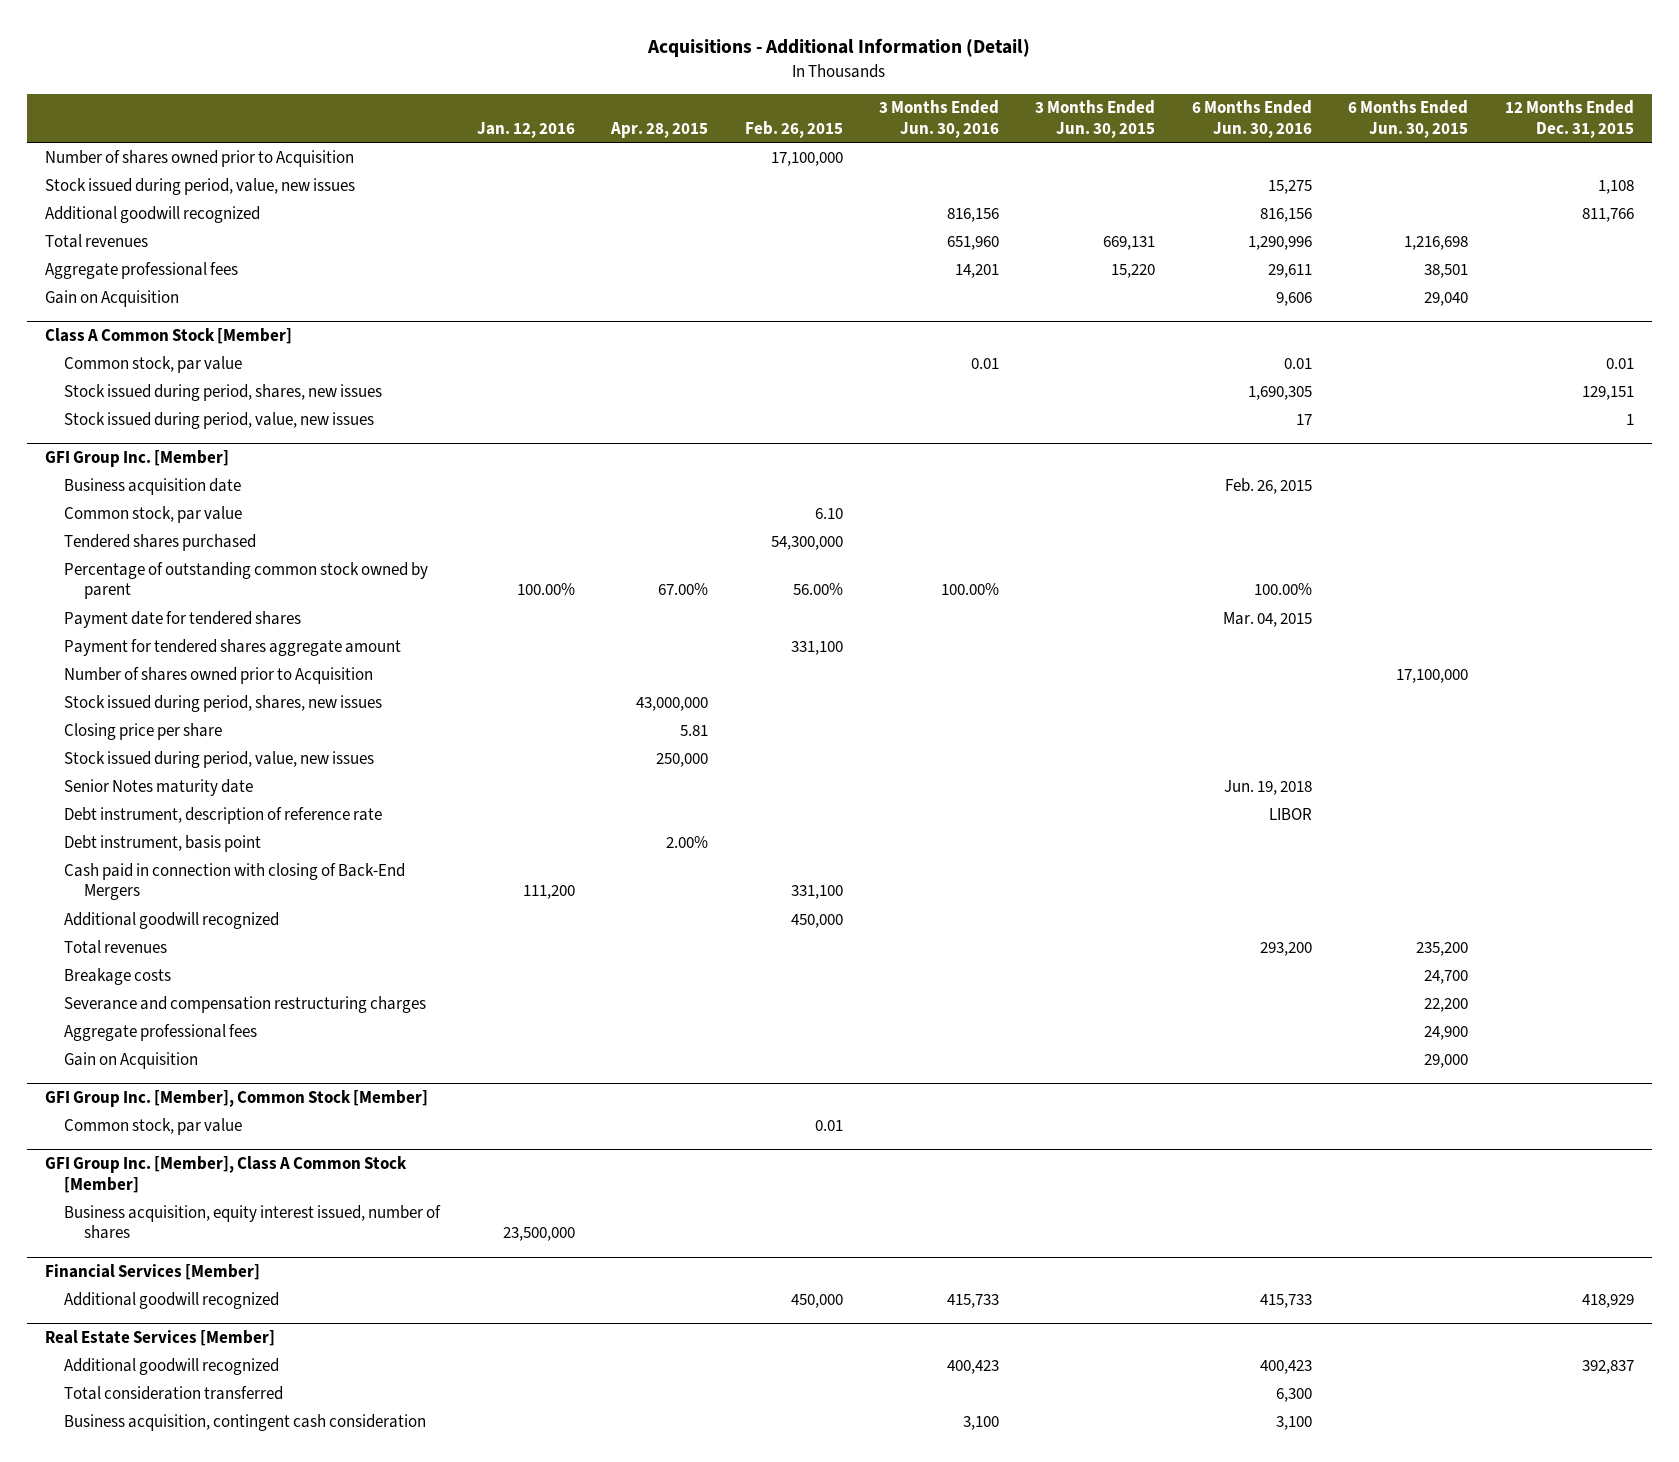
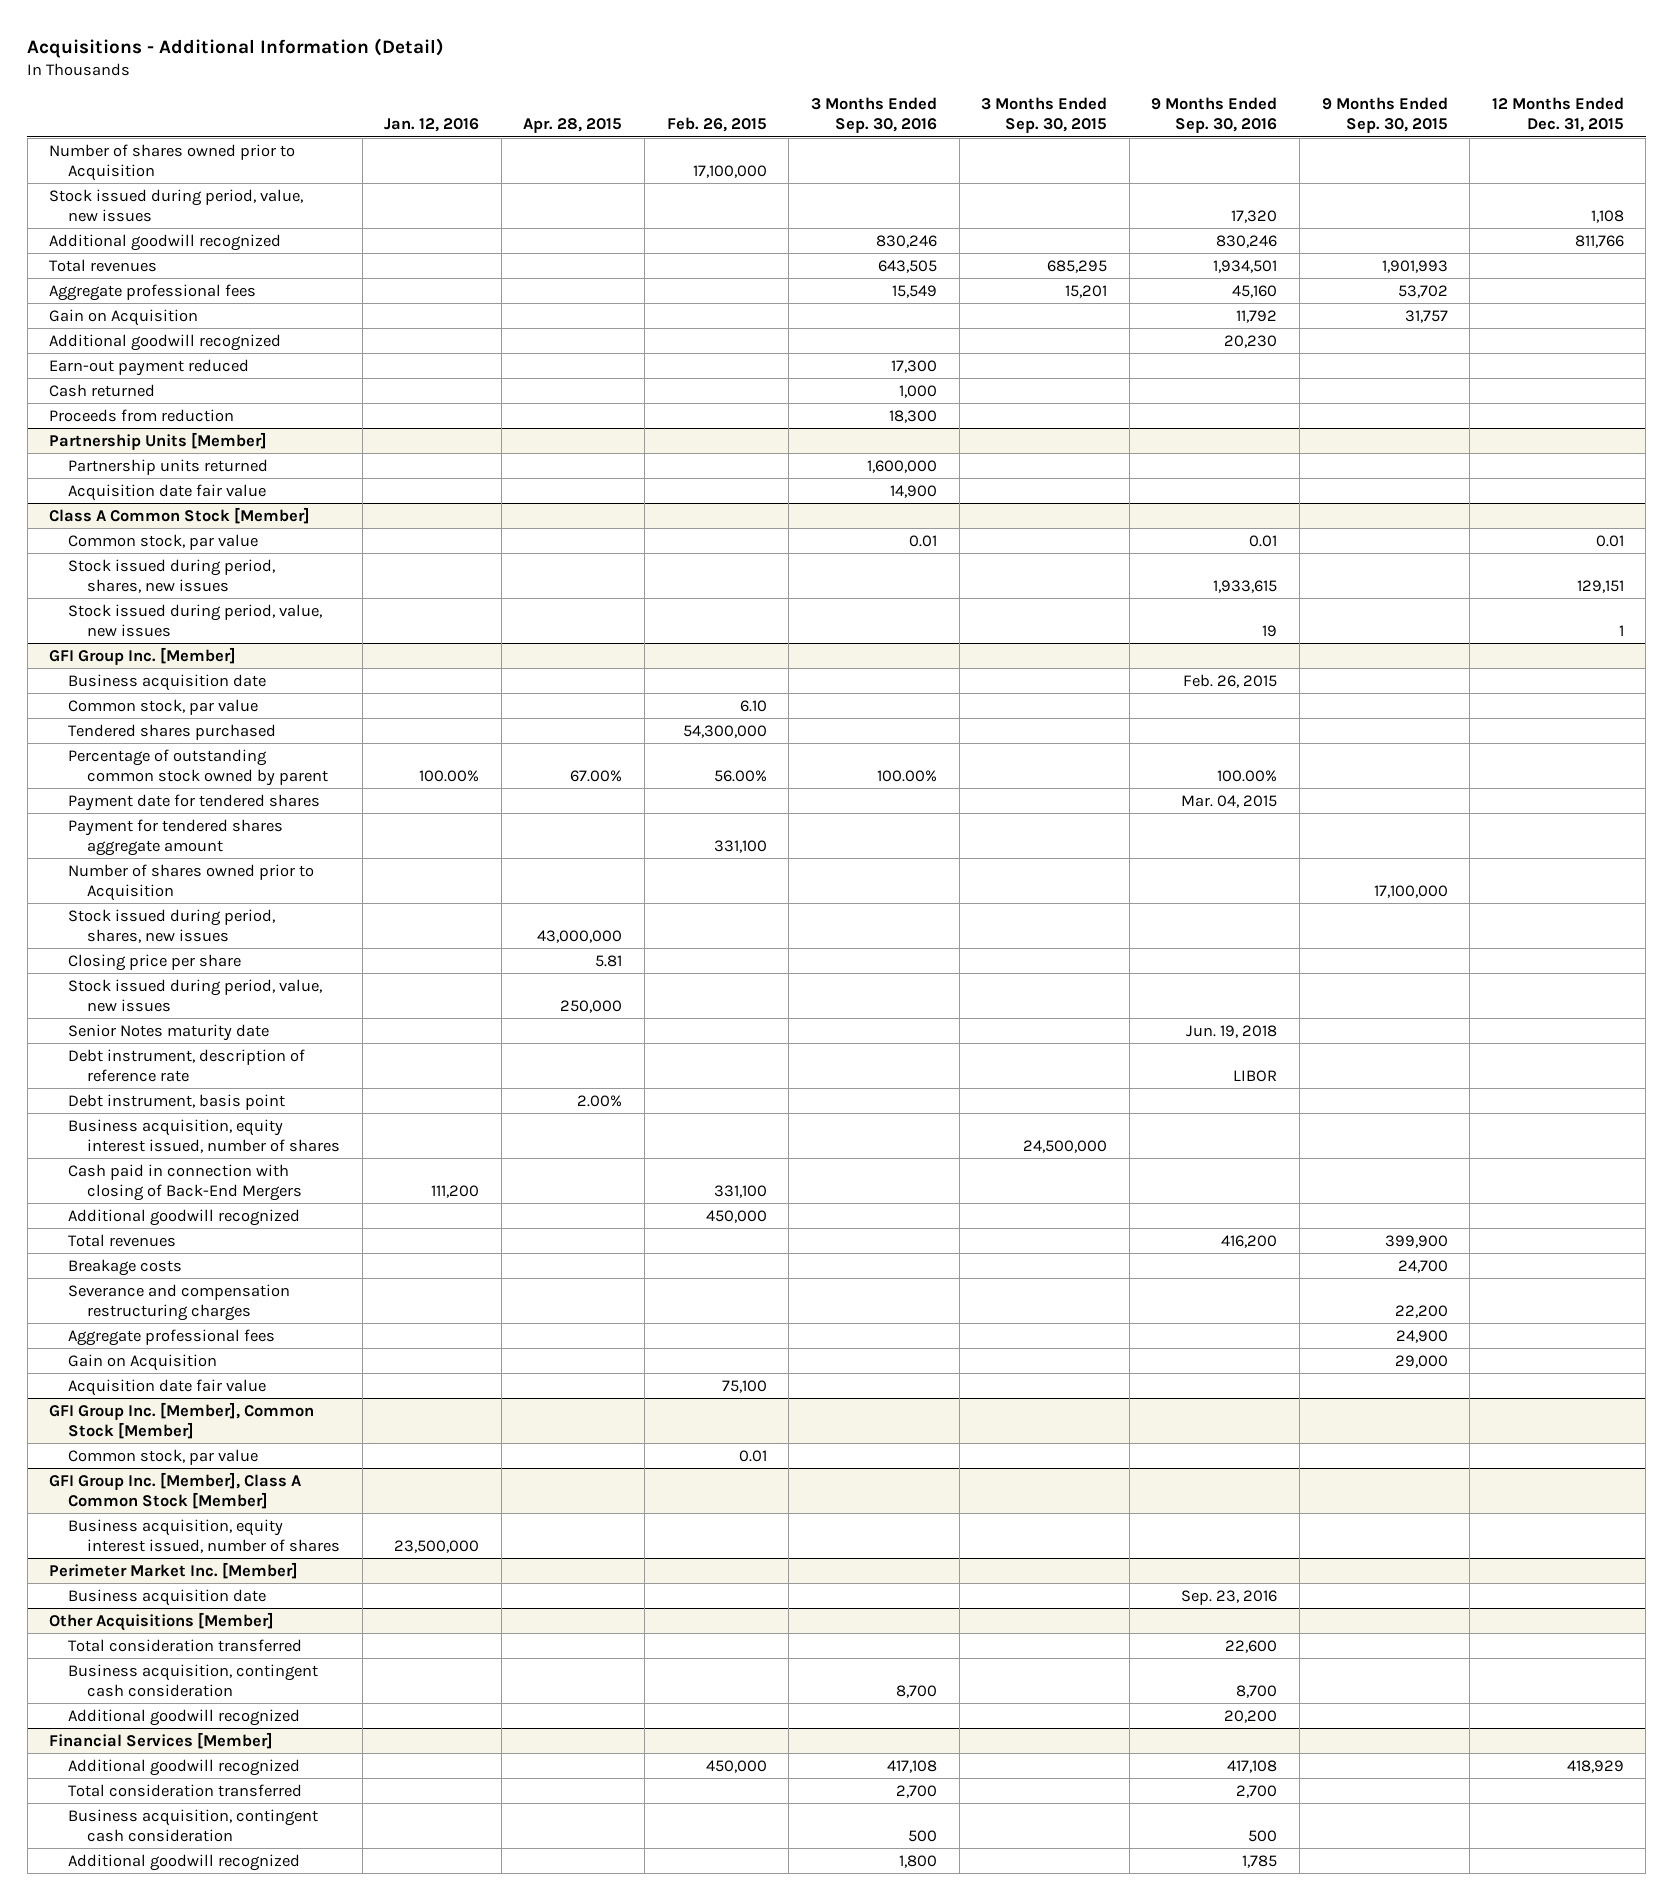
- | Jan. 12, 2016 | Apr. 28, 2015 | Feb. 26, 2015 | 3 Months Ended Jun. 30, 2016 | 3 Months Ended Jun. 30, 2015 | 6 Months Ended Jun. 30, 2016 | 6 Months Ended Jun. 30, 2015 | 12 Months Ended Dec. 31, 2015
+ | Jan. 12, 2016 | Apr. 28, 2015 | Feb. 26, 2015 | 3 Months Ended Sep. 30, 2016 | 3 Months Ended Sep. 30, 2015 | 9 Months Ended Sep. 30, 2016 | 9 Months Ended Sep. 30, 2015 | 12 Months Ended Dec. 31, 2015
+ Additional goodwill recognized | | | | | | 20,230 | |
+ Earn-out payment reduced | | | | 17,300 | | | |
+ Cash returned | | | | 1,000 | | | |
+ Proceeds from reduction | | | | 18,300 | | | |
+ Partnership Units [Member]
+ Partnership units returned | | | | 1,600,000 | | | |
+ Acquisition date fair value | | | | 14,900 | | | |
@ GFI Group Inc. [Member]
+ Business acquisition, equity interest issued, number of shares | | | | | 24,500,000 | | |
+ Acquisition date fair value | | | 75,100 | | | | |
+ Perimeter Market Inc. [Member]
+ Business acquisition date | | | | | | Sep. 23, 2016 | |
+ Other Acquisitions [Member]
+ Total consideration transferred | | | | | | 22,600 | |
+ Business acquisition, contingent cash consideration | | | | 8,700 | | 8,700 | |
+ Additional goodwill recognized | | | | | | 20,200 | |
- Real Estate Services [Member]
- Additional goodwill recognized | | | | 400,423 | | 400,423 | | 392,837
- Total consideration transferred | | | | | | 6,300 | |
- Business acquisition, contingent cash consideration | | | | 3,100 | | 3,100 | |
@ Financial Services [Member]
+ Total consideration transferred | | | | 2,700 | | 2,700 | |
+ Business acquisition, contingent cash consideration | | | | 500 | | 500 | |
+ Additional goodwill recognized | | | | 1,800 | | 1,785 | |

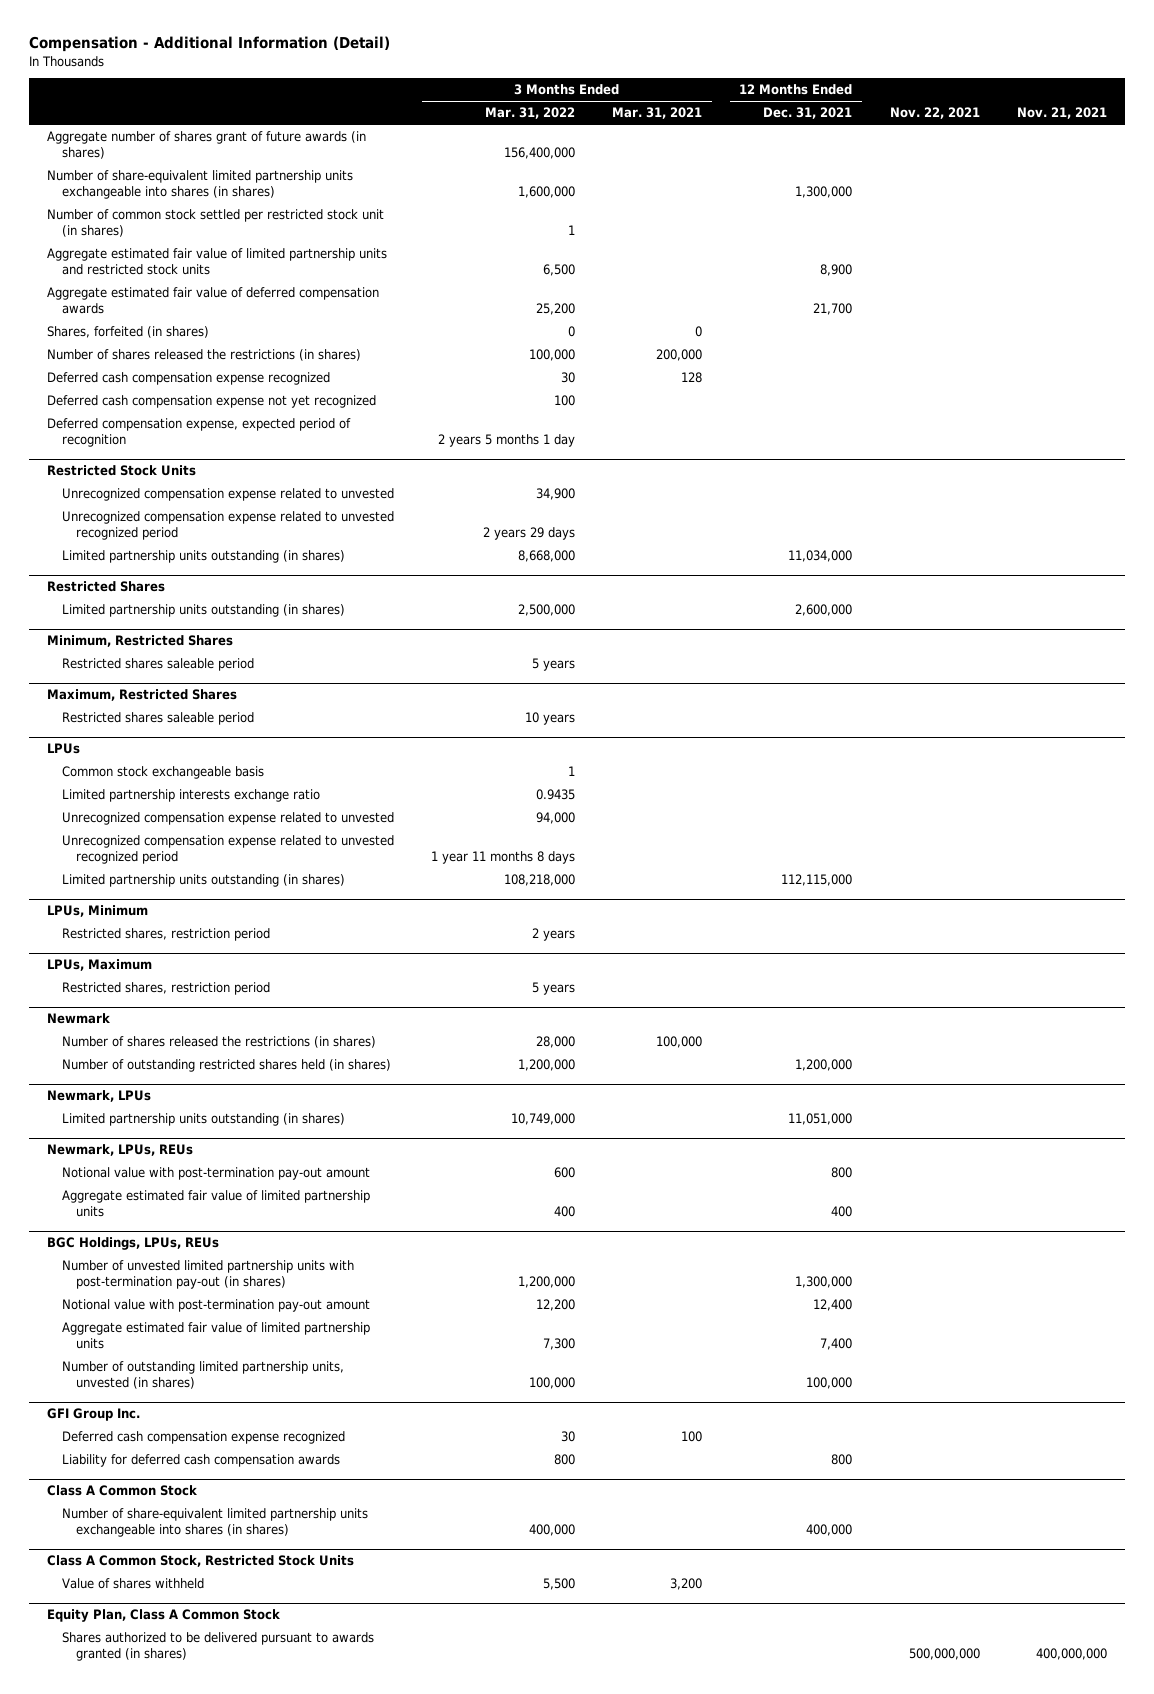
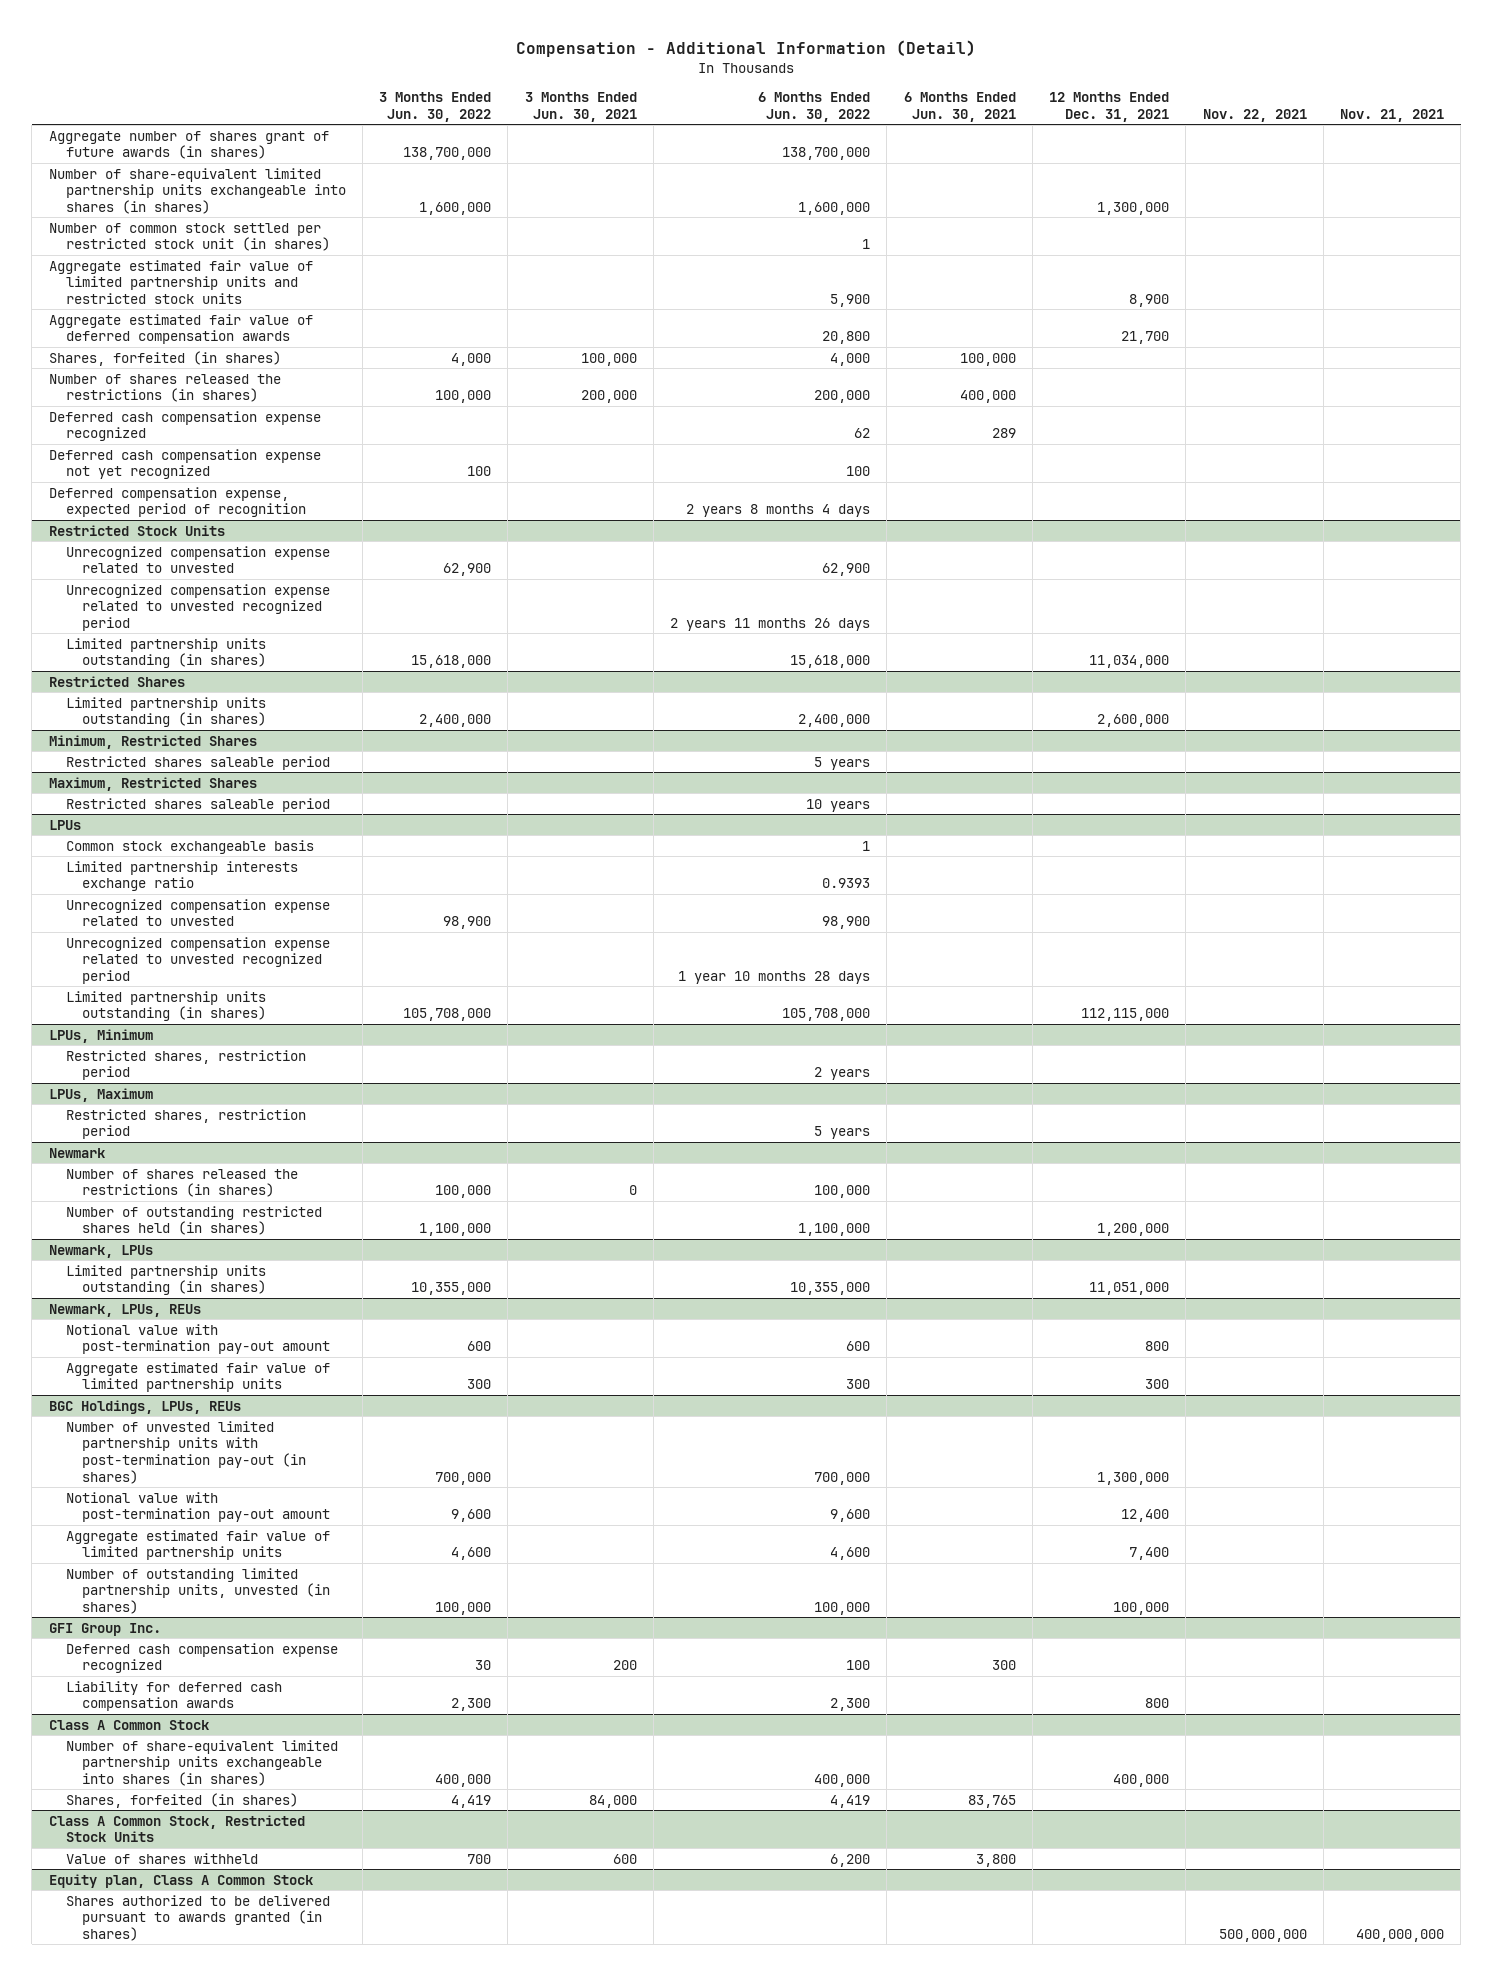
- | 3 Months Ended Mar. 31, 2022 | 3 Months Ended Mar. 31, 2021 | 12 Months Ended Dec. 31, 2021 | Nov. 22, 2021 | Nov. 21, 2021
+ | 3 Months Ended Jun. 30, 2022 | 3 Months Ended Jun. 30, 2021 | 6 Months Ended Jun. 30, 2022 | 6 Months Ended Jun. 30, 2021 | 12 Months Ended Dec. 31, 2021 | Nov. 22, 2021 | Nov. 21, 2021
@ Newmark, LPUs, REUs
- Aggregate estimated fair value of limited partnership units | 400 | | 400 | |
+ Aggregate estimated fair value of limited partnership units | 300 | | 300 | | 300 | |
@ Class A Common Stock
+ Shares, forfeited (in shares) | 4,419 | 84,000 | 4,419 | 83,765 | | |
- Equity Plan, Class A Common Stock
+ Equity plan, Class A Common Stock

